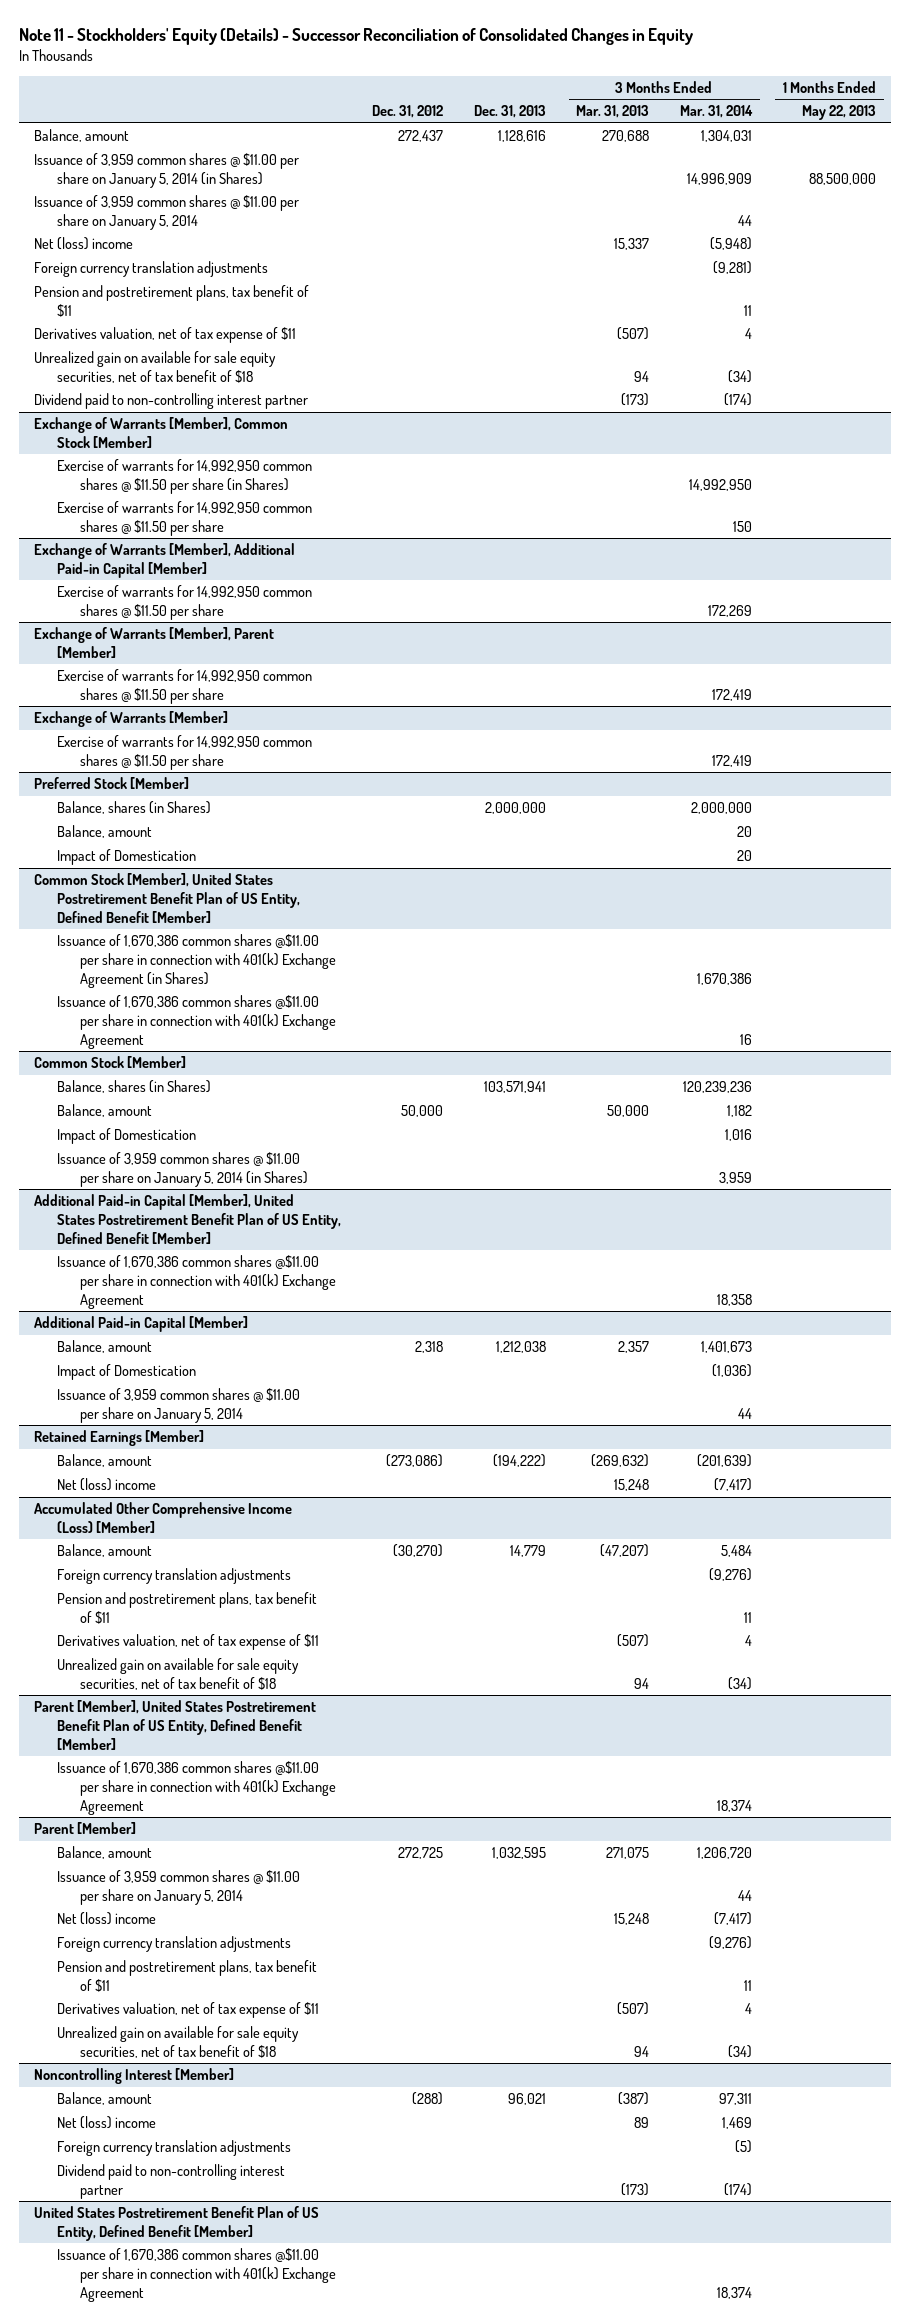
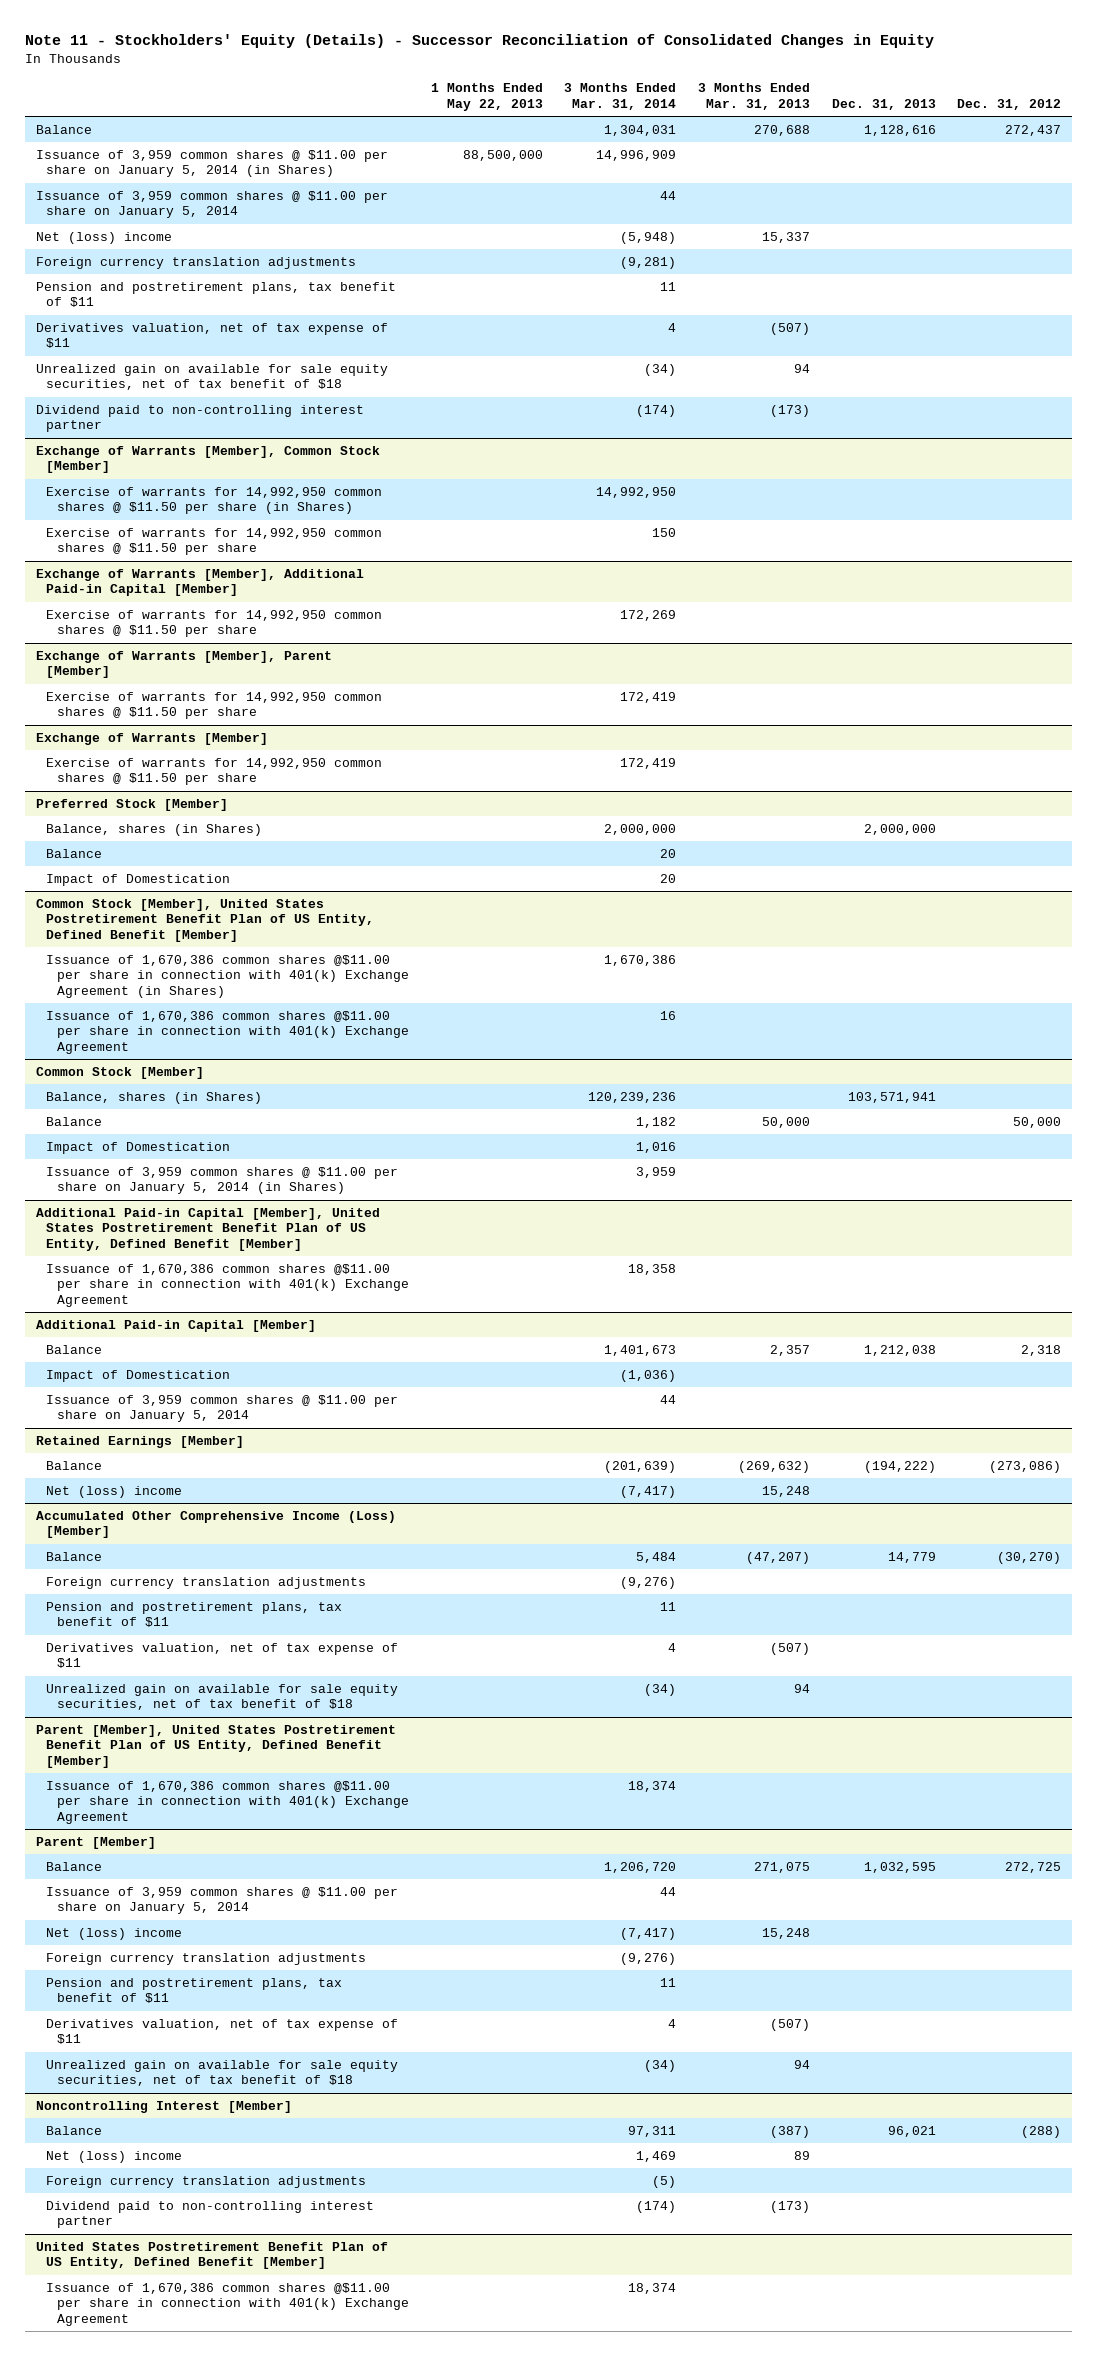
- | Dec. 31, 2012 | Dec. 31, 2013 | 3 Months Ended Mar. 31, 2013 | 3 Months Ended Mar. 31, 2014 | 1 Months Ended May 22, 2013
+ | 1 Months Ended May 22, 2013 | 3 Months Ended Mar. 31, 2014 | 3 Months Ended Mar. 31, 2013 | Dec. 31, 2013 | Dec. 31, 2012
- Balance, amount | 272,437 | 1,128,616 | 270,688 | 1,304,031 |
+ Balance | | 1,304,031 | 270,688 | 1,128,616 | 272,437
@ Preferred Stock [Member]
- Balance, amount | | | | 20 |
+ Balance | | 20 | | |
@ Common Stock [Member]
- Balance, amount | 50,000 | | 50,000 | 1,182 |
+ Balance | | 1,182 | 50,000 | | 50,000
@ Additional Paid-in Capital [Member]
- Balance, amount | 2,318 | 1,212,038 | 2,357 | 1,401,673 |
+ Balance | | 1,401,673 | 2,357 | 1,212,038 | 2,318
@ Retained Earnings [Member]
- Balance, amount | (273,086) | (194,222) | (269,632) | (201,639) |
+ Balance | | (201,639) | (269,632) | (194,222) | (273,086)
@ Accumulated Other Comprehensive Income (Loss) [Member]
- Balance, amount | (30,270) | 14,779 | (47,207) | 5,484 |
+ Balance | | 5,484 | (47,207) | 14,779 | (30,270)
@ Parent [Member]
- Balance, amount | 272,725 | 1,032,595 | 271,075 | 1,206,720 |
+ Balance | | 1,206,720 | 271,075 | 1,032,595 | 272,725
@ Noncontrolling Interest [Member]
- Balance, amount | (288) | 96,021 | (387) | 97,311 |
+ Balance | | 97,311 | (387) | 96,021 | (288)

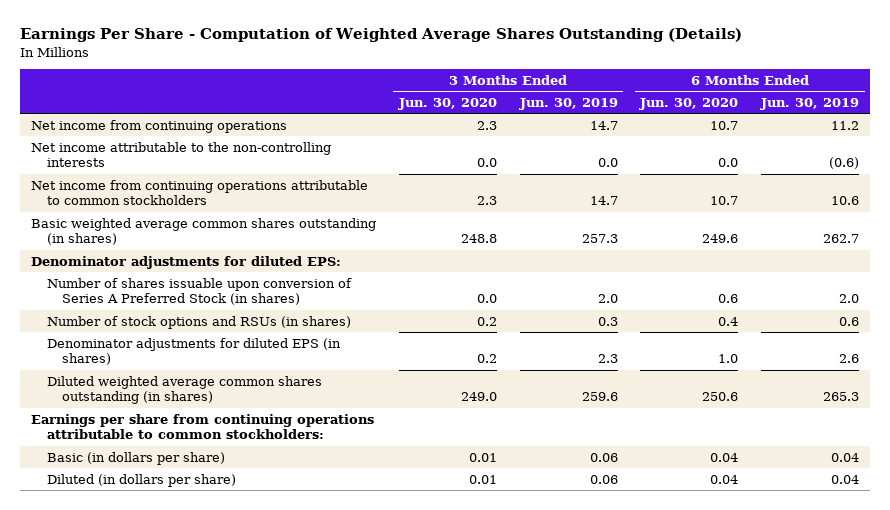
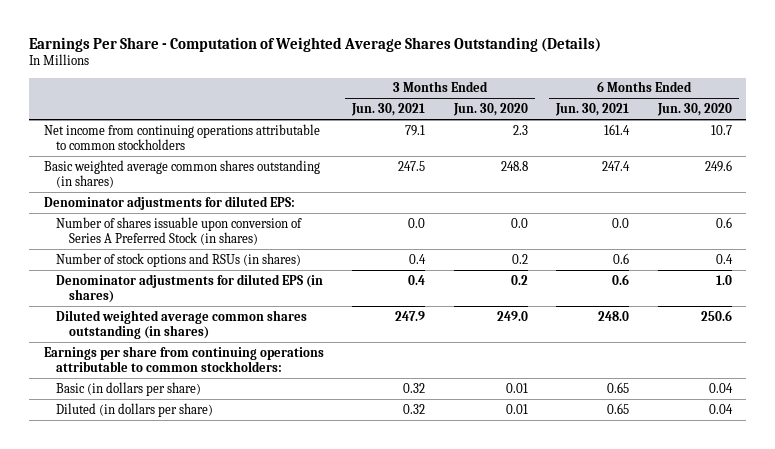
- | 3 Months Ended Jun. 30, 2020 | 3 Months Ended Jun. 30, 2019 | 6 Months Ended Jun. 30, 2020 | 6 Months Ended Jun. 30, 2019
+ | 3 Months Ended Jun. 30, 2021 | 3 Months Ended Jun. 30, 2020 | 6 Months Ended Jun. 30, 2021 | 6 Months Ended Jun. 30, 2020
- Net income from continuing operations | 2.3 | 14.7 | 10.7 | 11.2
- Net income attributable to the non-controlling interests | 0.0 | 0.0 | 0.0 | (0.6)

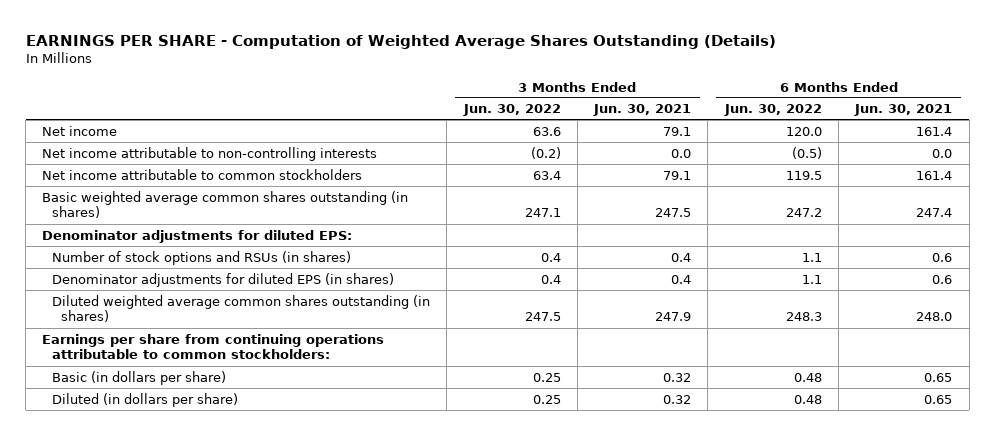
- Earnings Per Share - Computation of Weighted Average Shares Outstanding (Details)
+ EARNINGS PER SHARE - Computation of Weighted Average Shares Outstanding (Details)
- | 3 Months Ended Jun. 30, 2021 | 3 Months Ended Jun. 30, 2020 | 6 Months Ended Jun. 30, 2021 | 6 Months Ended Jun. 30, 2020
+ | 3 Months Ended Jun. 30, 2022 | 3 Months Ended Jun. 30, 2021 | 6 Months Ended Jun. 30, 2022 | 6 Months Ended Jun. 30, 2021
- Net income from continuing operations attributable to common stockholders | 79.1 | 2.3 | 161.4 | 10.7
+ Net income | 63.6 | 79.1 | 120.0 | 161.4
+ Net income attributable to non-controlling interests | (0.2) | 0.0 | (0.5) | 0.0
+ Net income attributable to common stockholders | 63.4 | 79.1 | 119.5 | 161.4
- Number of shares issuable upon conversion of Series A Preferred Stock (in shares) | 0.0 | 0.0 | 0.0 | 0.6

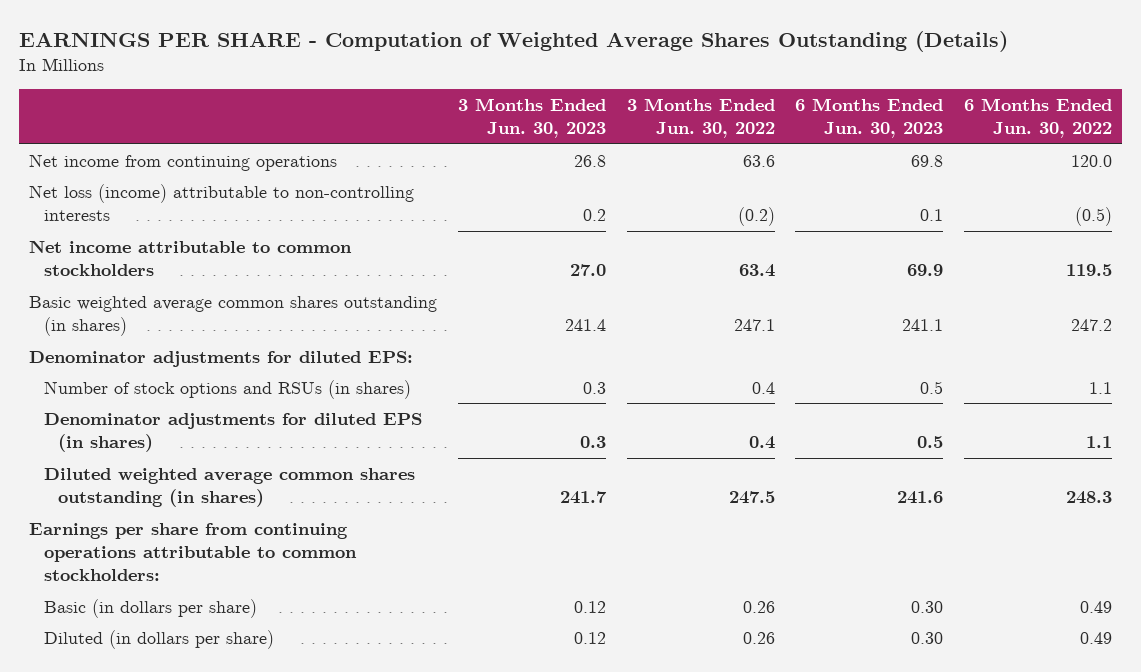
- | 3 Months Ended Jun. 30, 2022 | 3 Months Ended Jun. 30, 2021 | 6 Months Ended Jun. 30, 2022 | 6 Months Ended Jun. 30, 2021
+ | 3 Months Ended Jun. 30, 2023 | 3 Months Ended Jun. 30, 2022 | 6 Months Ended Jun. 30, 2023 | 6 Months Ended Jun. 30, 2022
- Net income | 63.6 | 79.1 | 120.0 | 161.4
- Net income attributable to non-controlling interests | (0.2) | 0.0 | (0.5) | 0.0
+ Net income from continuing operations | 26.8 | 63.6 | 69.8 | 120.0
+ Net loss (income) attributable to non-controlling interests | 0.2 | (0.2) | 0.1 | (0.5)
- Basic (in dollars per share) | 0.25 | 0.32 | 0.48 | 0.65
- Diluted (in dollars per share) | 0.25 | 0.32 | 0.48 | 0.65
+ Basic (in dollars per share) | 0.12 | 0.26 | 0.30 | 0.49
+ Diluted (in dollars per share) | 0.12 | 0.26 | 0.30 | 0.49

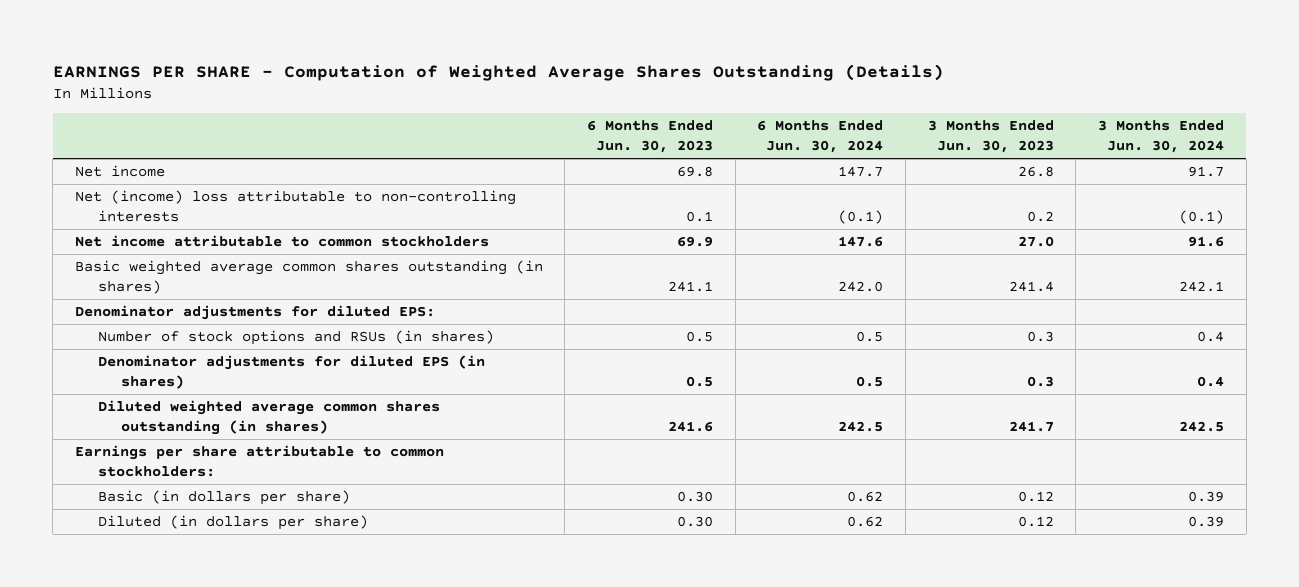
- | 3 Months Ended Jun. 30, 2023 | 3 Months Ended Jun. 30, 2022 | 6 Months Ended Jun. 30, 2023 | 6 Months Ended Jun. 30, 2022
+ | 6 Months Ended Jun. 30, 2023 | 6 Months Ended Jun. 30, 2024 | 3 Months Ended Jun. 30, 2023 | 3 Months Ended Jun. 30, 2024
- Net income from continuing operations | 26.8 | 63.6 | 69.8 | 120.0
- Net loss (income) attributable to non-controlling interests | 0.2 | (0.2) | 0.1 | (0.5)
+ Net income | 69.8 | 147.7 | 26.8 | 91.7
+ Net (income) loss attributable to non-controlling interests | 0.1 | (0.1) | 0.2 | (0.1)
- Earnings per share from continuing operations attributable to common stockholders:
+ Earnings per share attributable to common stockholders:

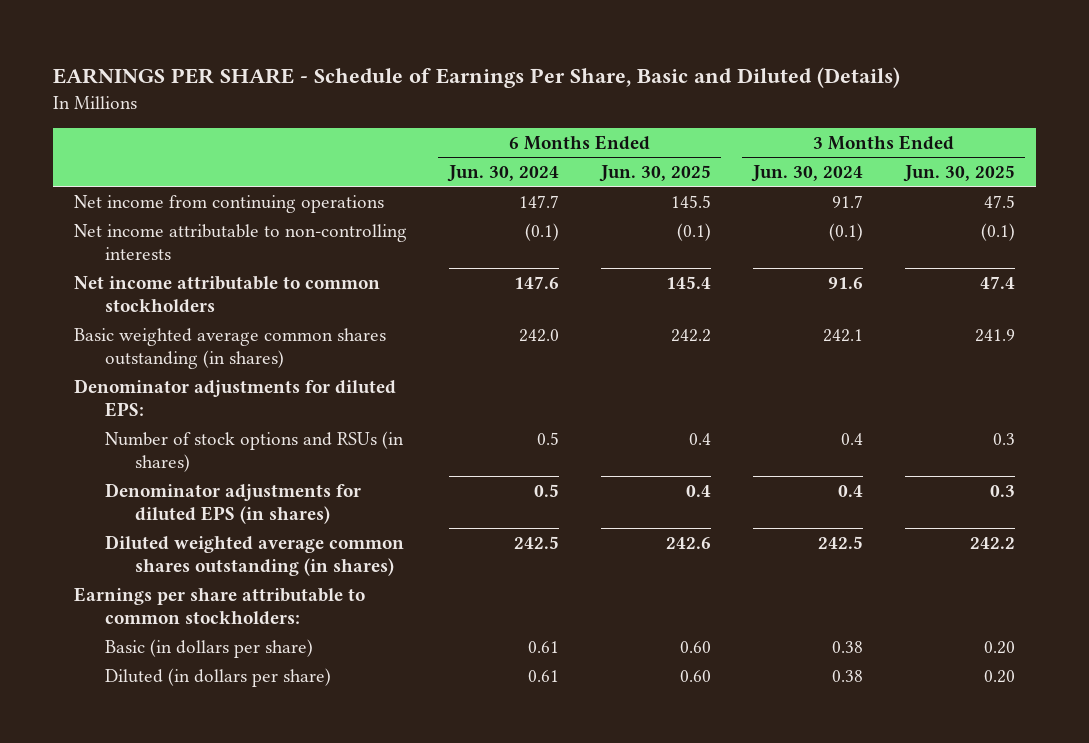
- EARNINGS PER SHARE - Computation of Weighted Average Shares Outstanding (Details)
+ EARNINGS PER SHARE - Schedule of Earnings Per Share, Basic and Diluted (Details)
- | 6 Months Ended Jun. 30, 2023 | 6 Months Ended Jun. 30, 2024 | 3 Months Ended Jun. 30, 2023 | 3 Months Ended Jun. 30, 2024
+ | 6 Months Ended Jun. 30, 2024 | 6 Months Ended Jun. 30, 2025 | 3 Months Ended Jun. 30, 2024 | 3 Months Ended Jun. 30, 2025
- Net income | 69.8 | 147.7 | 26.8 | 91.7
- Net (income) loss attributable to non-controlling interests | 0.1 | (0.1) | 0.2 | (0.1)
+ Net income from continuing operations | 147.7 | 145.5 | 91.7 | 47.5
+ Net income attributable to non-controlling interests | (0.1) | (0.1) | (0.1) | (0.1)
- Basic (in dollars per share) | 0.30 | 0.62 | 0.12 | 0.39
- Diluted (in dollars per share) | 0.30 | 0.62 | 0.12 | 0.39
+ Basic (in dollars per share) | 0.61 | 0.60 | 0.38 | 0.20
+ Diluted (in dollars per share) | 0.61 | 0.60 | 0.38 | 0.20

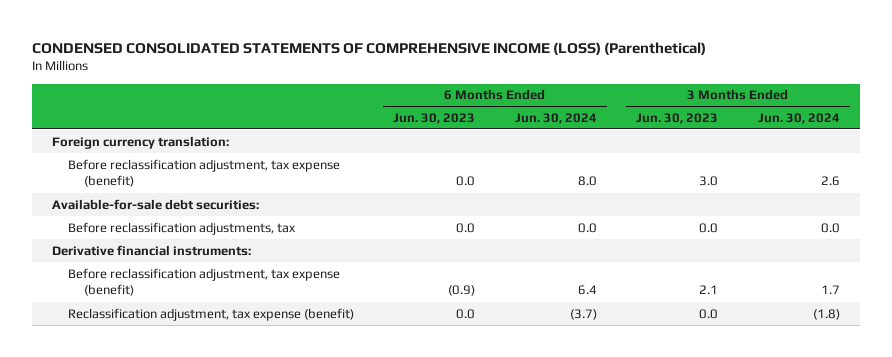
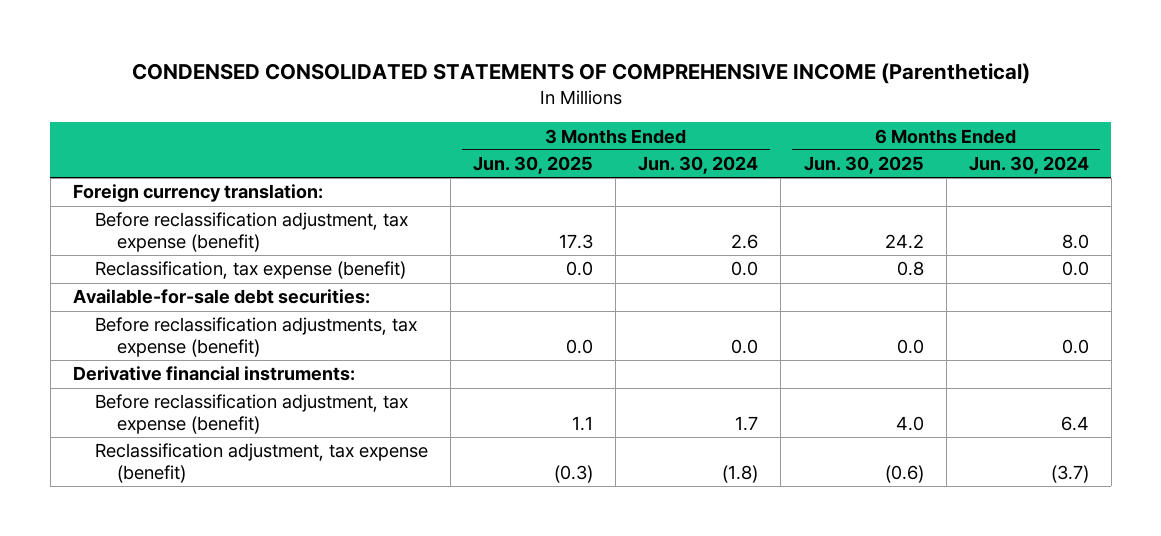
- CONDENSED CONSOLIDATED STATEMENTS OF COMPREHENSIVE INCOME (LOSS) (Parenthetical)
+ CONDENSED CONSOLIDATED STATEMENTS OF COMPREHENSIVE INCOME (Parenthetical)
- | 6 Months Ended Jun. 30, 2023 | 6 Months Ended Jun. 30, 2024 | 3 Months Ended Jun. 30, 2023 | 3 Months Ended Jun. 30, 2024
+ | 3 Months Ended Jun. 30, 2025 | 3 Months Ended Jun. 30, 2024 | 6 Months Ended Jun. 30, 2025 | 6 Months Ended Jun. 30, 2024
+ Reclassification, tax expense (benefit) | 0.0 | 0.0 | 0.8 | 0.0
- Before reclassification adjustments, tax | 0.0 | 0.0 | 0.0 | 0.0
+ Before reclassification adjustments, tax expense (benefit) | 0.0 | 0.0 | 0.0 | 0.0

